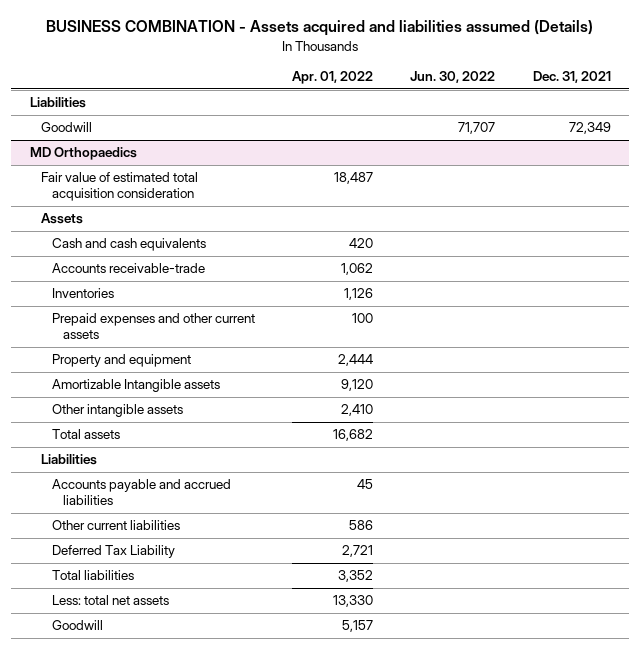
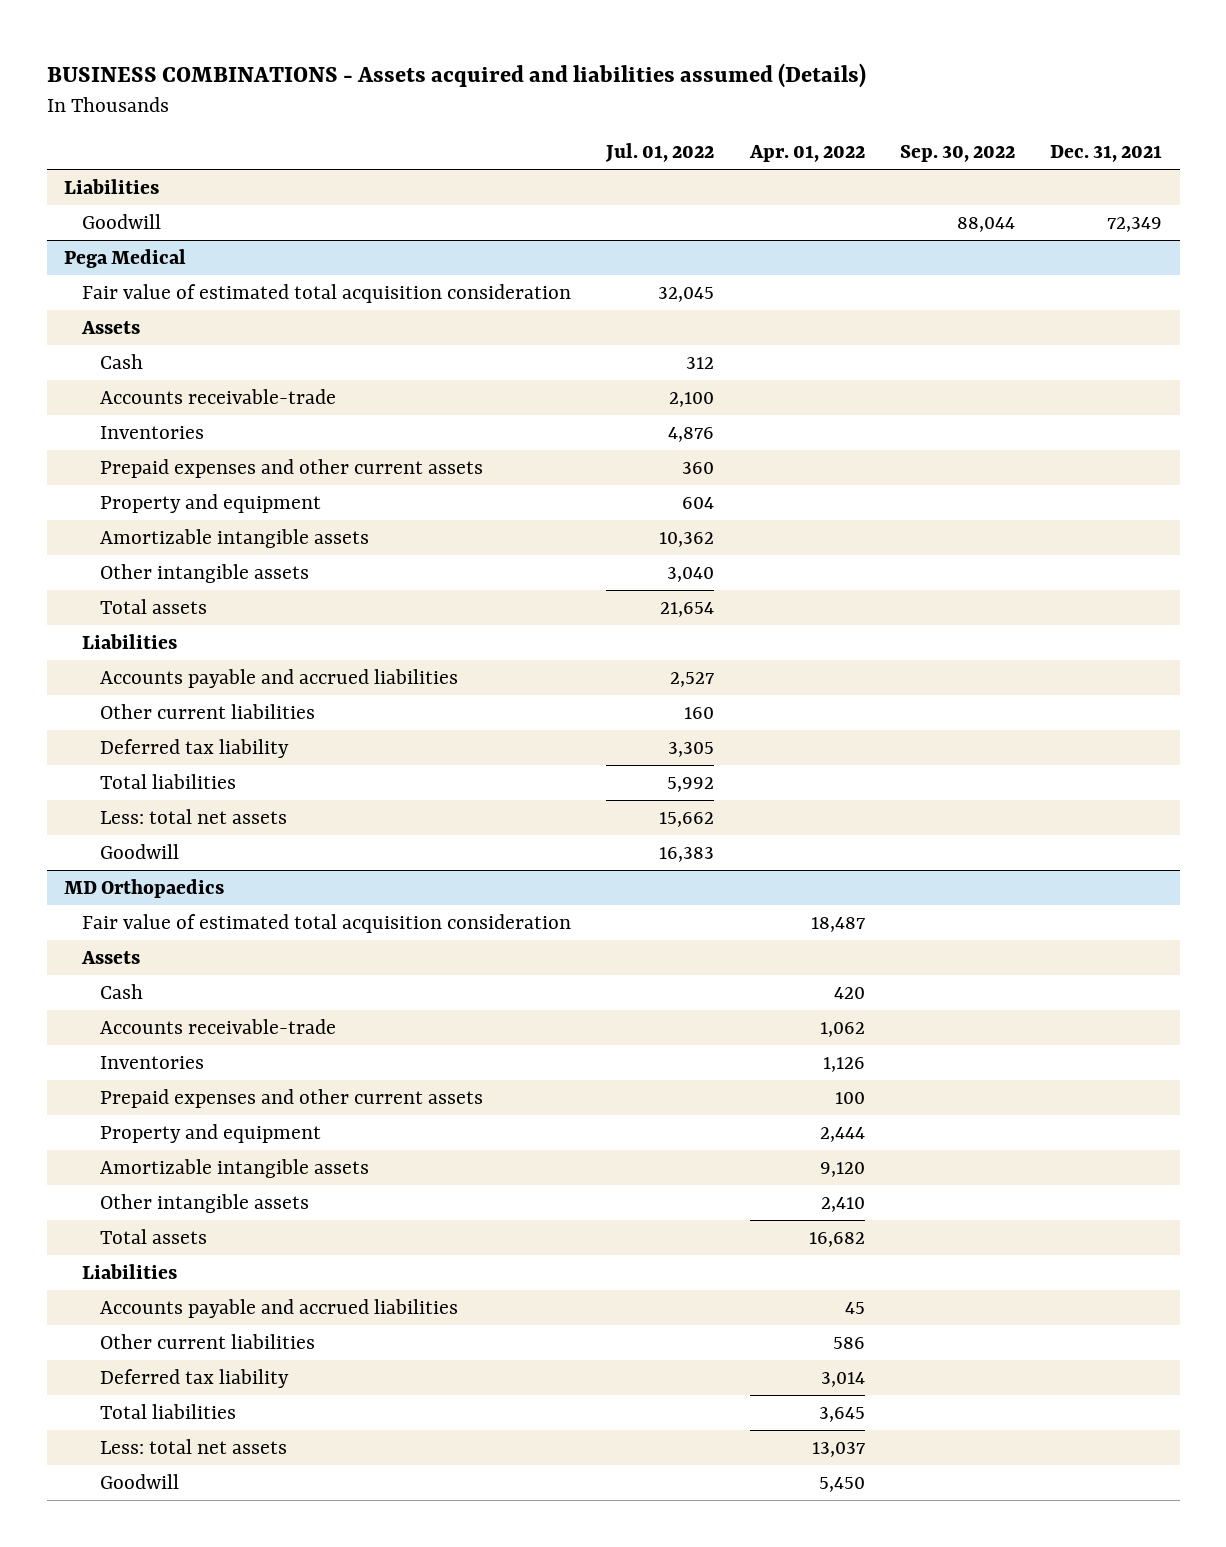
- BUSINESS COMBINATION - Assets acquired and liabilities assumed (Details)
+ BUSINESS COMBINATIONS - Assets acquired and liabilities assumed (Details)
- | Apr. 01, 2022 | Jun. 30, 2022 | Dec. 31, 2021
+ | Jul. 01, 2022 | Apr. 01, 2022 | Sep. 30, 2022 | Dec. 31, 2021
+ Pega Medical
+ Fair value of estimated total acquisition consideration | 32,045 | | |
+ Assets
+ Cash | 312 | | |
+ Accounts receivable-trade | 2,100 | | |
+ Inventories | 4,876 | | |
+ Prepaid expenses and other current assets | 360 | | |
+ Property and equipment | 604 | | |
+ Amortizable intangible assets | 10,362 | | |
+ Other intangible assets | 3,040 | | |
+ Total assets | 21,654 | | |
+ Liabilities
+ Accounts payable and accrued liabilities | 2,527 | | |
+ Other current liabilities | 160 | | |
+ Deferred tax liability | 3,305 | | |
+ Total liabilities | 5,992 | | |
+ Less: total net assets | 15,662 | | |
+ Goodwill | 16,383 | | |
@ MD Orthopaedics
- Cash and cash equivalents | 420 | |
+ Cash | | 420 | |
- Amortizable Intangible assets | 9,120 | |
+ Amortizable intangible assets | | 9,120 | |
- Deferred Tax Liability | 2,721 | |
- Total liabilities | 3,352 | |
- Less: total net assets | 13,330 | |
- Goodwill | 5,157 | |
+ Deferred tax liability | | 3,014 | |
+ Total liabilities | | 3,645 | |
+ Less: total net assets | | 13,037 | |
+ Goodwill | | 5,450 | |

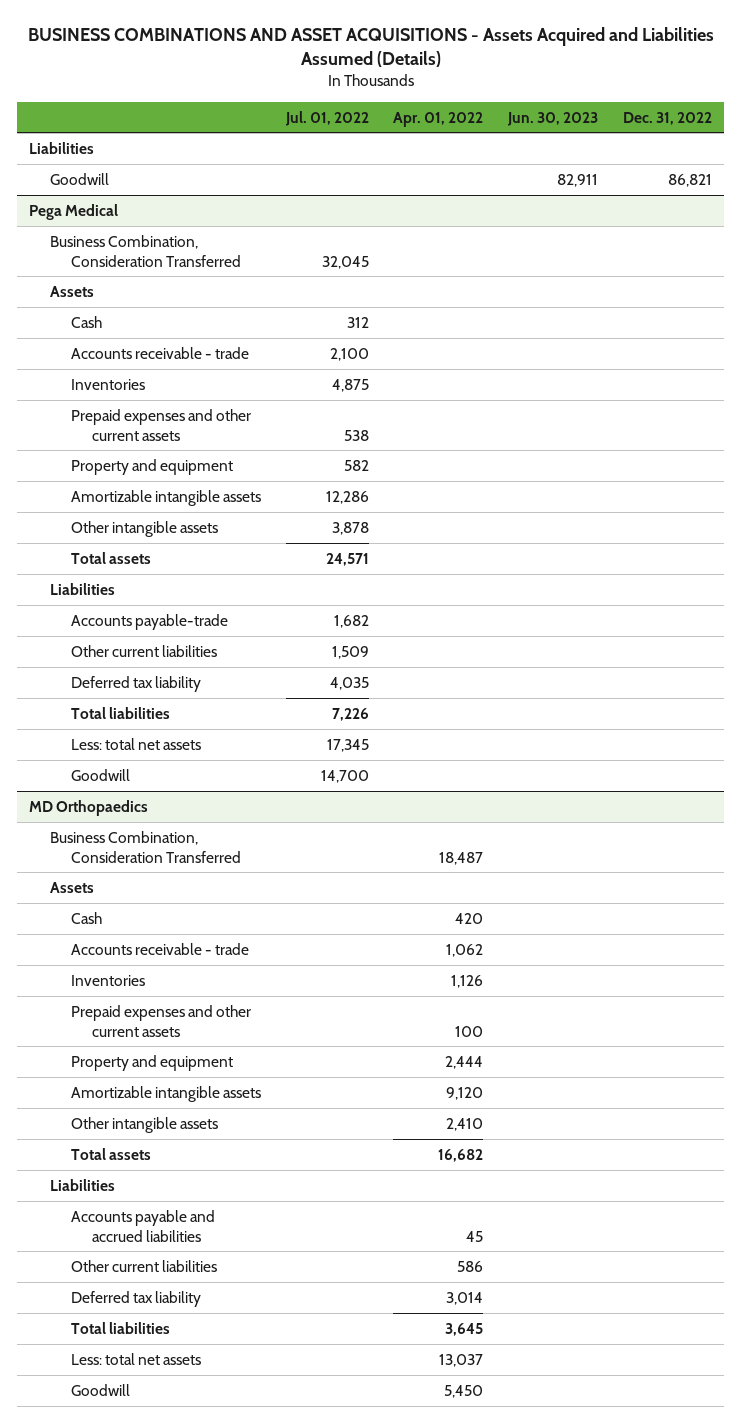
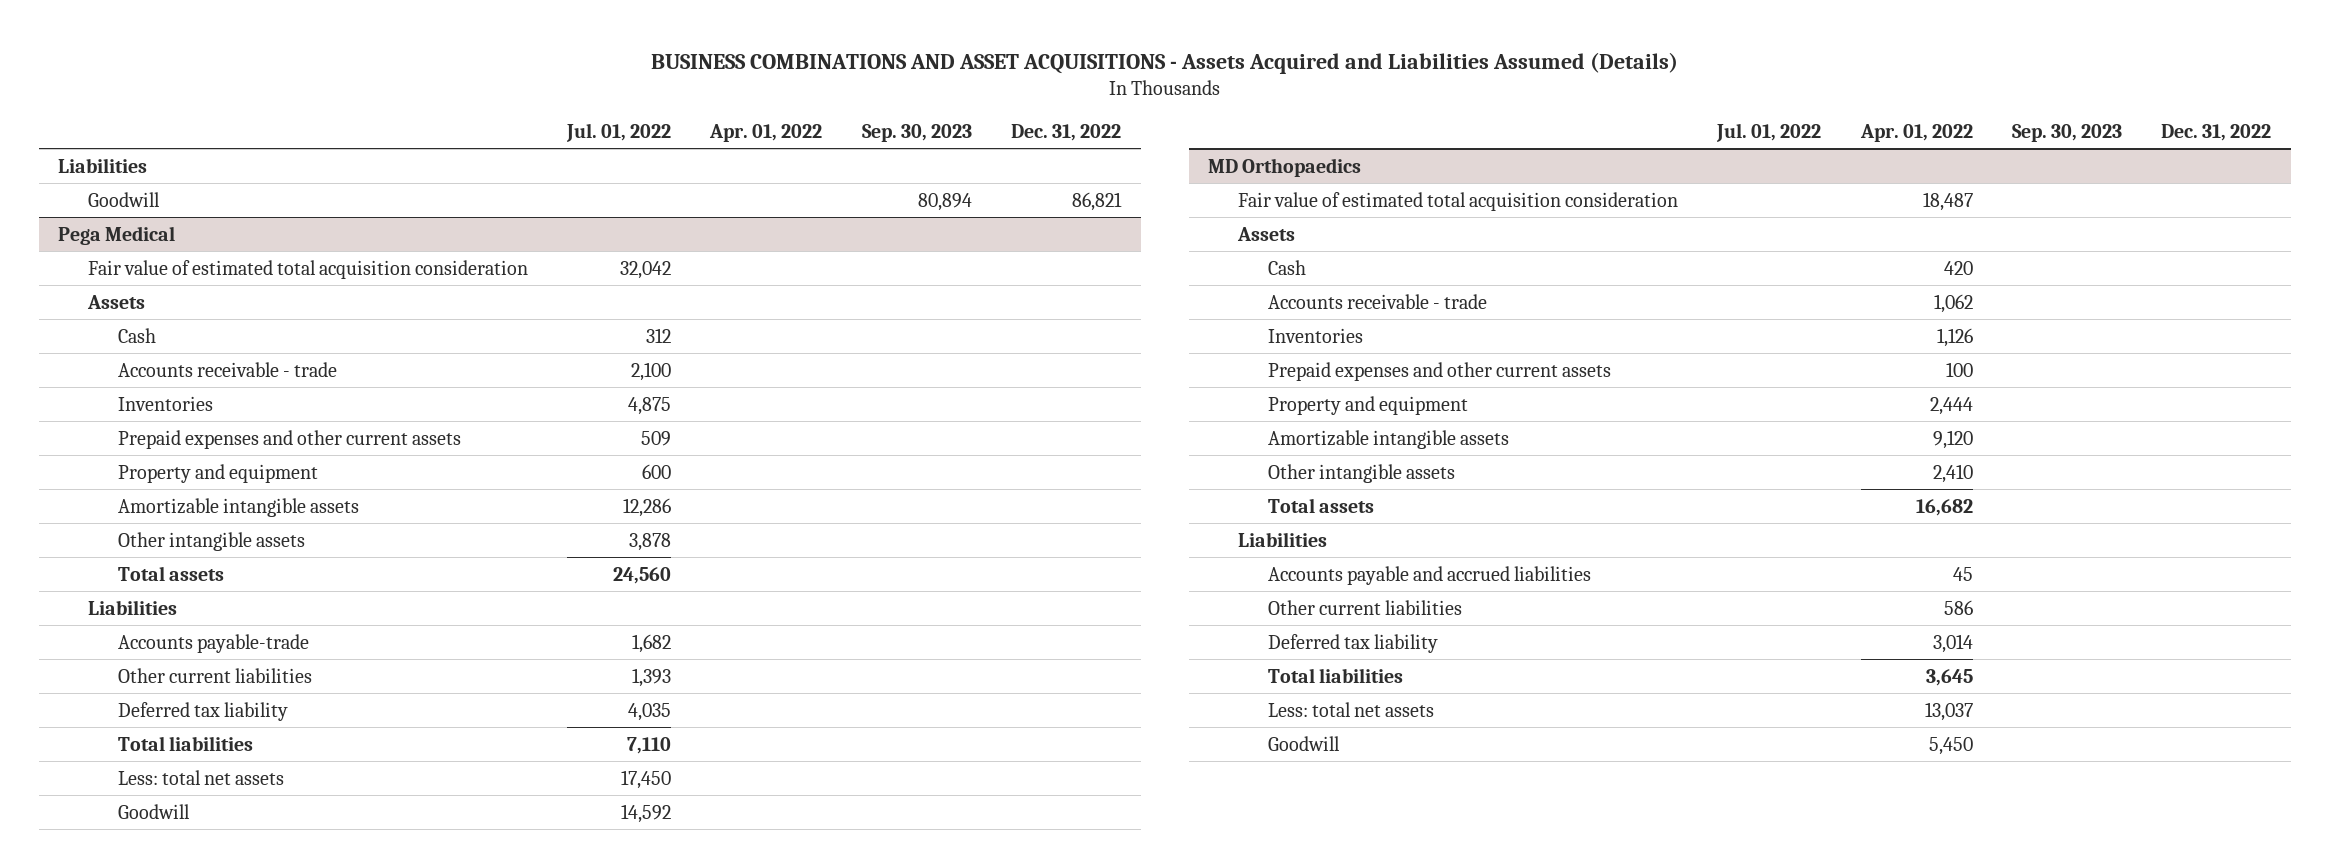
- | Jul. 01, 2022 | Apr. 01, 2022 | Jun. 30, 2023 | Dec. 31, 2022
+ | Jul. 01, 2022 | Apr. 01, 2022 | Sep. 30, 2023 | Dec. 31, 2022
@ Pega Medical
- Business Combination, Consideration Transferred | 32,045 | | |
+ Fair value of estimated total acquisition consideration | 32,042 | | |
- Prepaid expenses and other current assets | 538 | | |
- Property and equipment | 582 | | |
+ Prepaid expenses and other current assets | 509 | | |
+ Property and equipment | 600 | | |
- Total assets | 24,571 | | |
+ Total assets | 24,560 | | |
- Other current liabilities | 1,509 | | |
+ Other current liabilities | 1,393 | | |
- Total liabilities | 7,226 | | |
- Less: total net assets | 17,345 | | |
- Goodwill | 14,700 | | |
+ Total liabilities | 7,110 | | |
+ Less: total net assets | 17,450 | | |
+ Goodwill | 14,592 | | |
@ MD Orthopaedics
- Business Combination, Consideration Transferred | | 18,487 | |
+ Fair value of estimated total acquisition consideration | | 18,487 | |

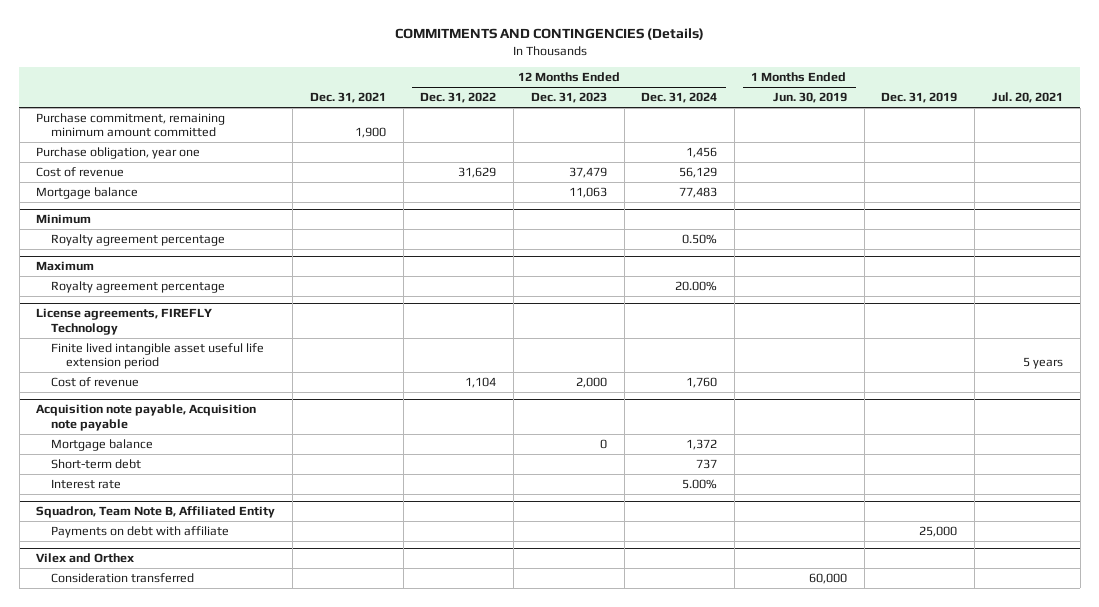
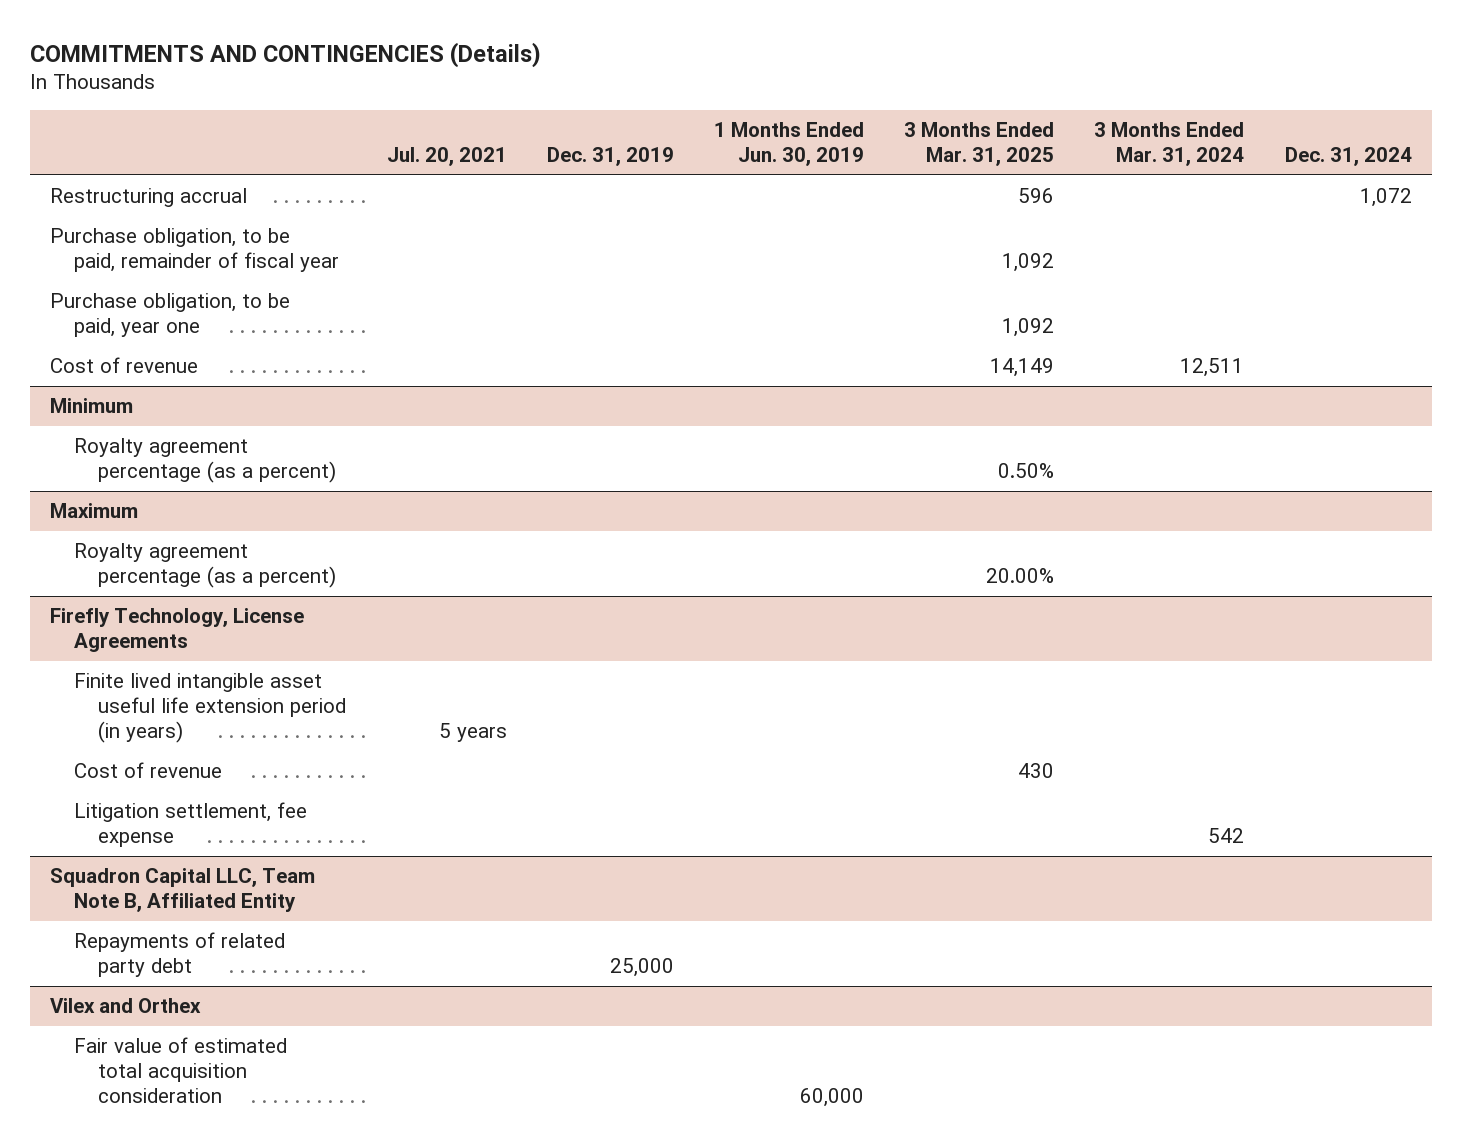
- | Dec. 31, 2021 | 12 Months Ended Dec. 31, 2022 | 12 Months Ended Dec. 31, 2023 | 12 Months Ended Dec. 31, 2024 | 1 Months Ended Jun. 30, 2019 | Dec. 31, 2019 | Jul. 20, 2021
+ | Jul. 20, 2021 | Dec. 31, 2019 | 1 Months Ended Jun. 30, 2019 | 3 Months Ended Mar. 31, 2025 | 3 Months Ended Mar. 31, 2024 | Dec. 31, 2024
- Purchase commitment, remaining minimum amount committed | 1,900 | | | | | |
- Purchase obligation, year one | | | | 1,456 | | |
+ Restructuring accrual | | | | 596 | | 1,072
+ Purchase obligation, to be paid, remainder of fiscal year | | | | 1,092 | |
+ Purchase obligation, to be paid, year one | | | | 1,092 | |
- Mortgage balance | | | 11,063 | 77,483 | | |
@ Minimum
- Royalty agreement percentage | | | | 0.50% | | |
+ Royalty agreement percentage (as a percent) | | | | 0.50% | |
@ Maximum
- Royalty agreement percentage | | | | 20.00% | | |
- License agreements, FIREFLY Technology
- Finite lived intangible asset useful life extension period | | | | | | | 5 years
@ Maximum
+ Royalty agreement percentage (as a percent) | | | | 20.00% | |
+ Firefly Technology, License Agreements
+ Finite lived intangible asset useful life extension period (in years) | 5 years | | | | |
- Acquisition note payable, Acquisition note payable
- Mortgage balance | | | 0 | 1,372 | | |
- Short-term debt | | | | 737 | | |
- Interest rate | | | | 5.00% | | |
- Squadron, Team Note B, Affiliated Entity
- Payments on debt with affiliate | | | | | | 25,000 |
+ Litigation settlement, fee expense | | | | | 542 |
+ Squadron Capital LLC, Team Note B, Affiliated Entity
+ Repayments of related party debt | | 25,000 | | | |
@ Vilex and Orthex
- Consideration transferred | | | | | 60,000 | |
+ Fair value of estimated total acquisition consideration | | | 60,000 | | |

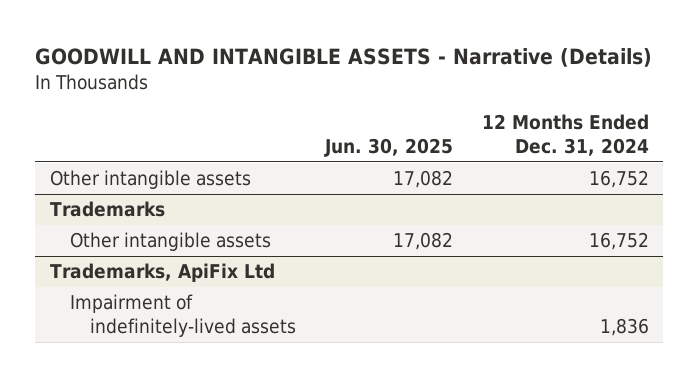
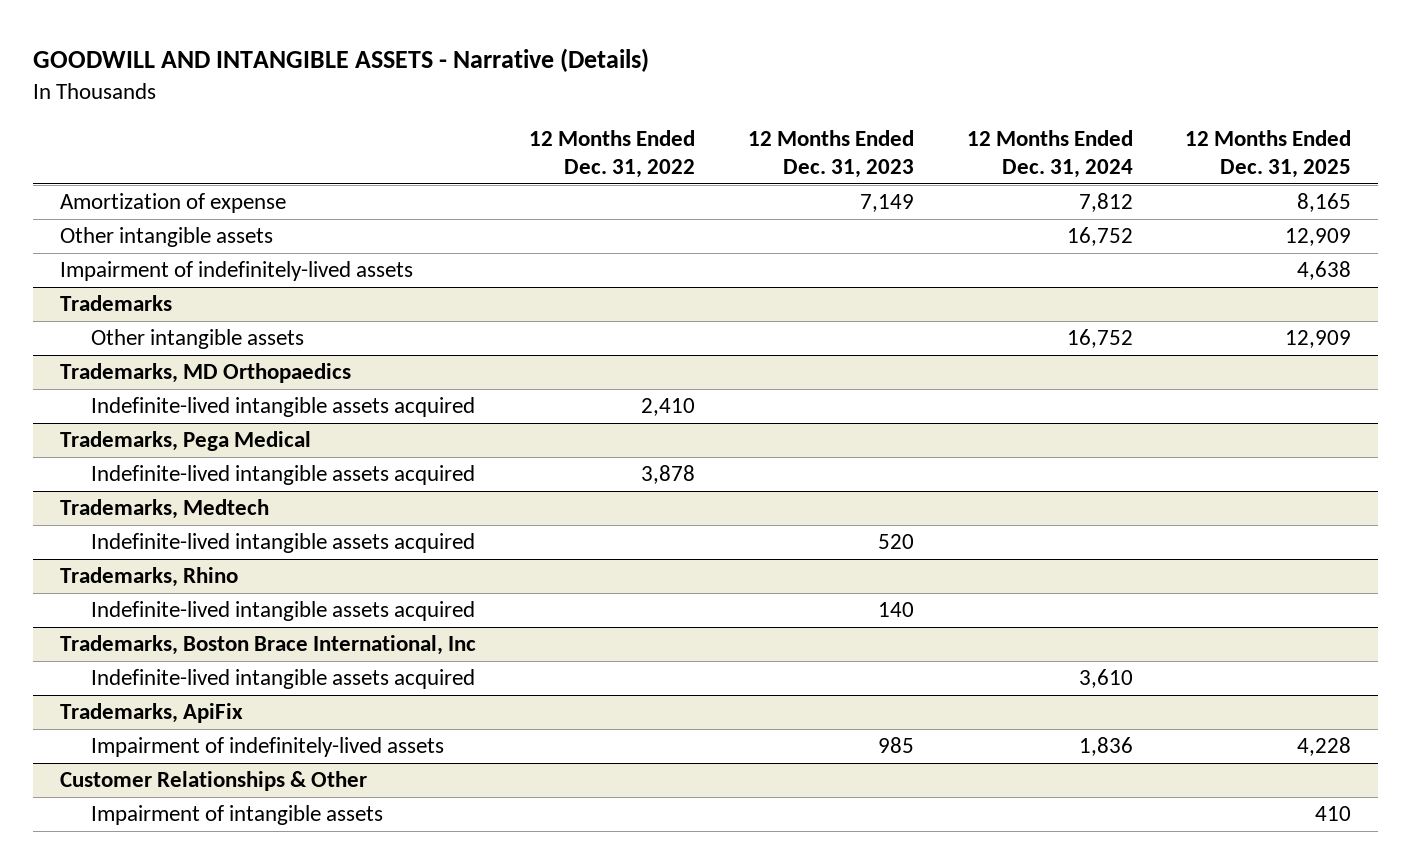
- | Jun. 30, 2025 | 12 Months Ended Dec. 31, 2024
+ | 12 Months Ended Dec. 31, 2022 | 12 Months Ended Dec. 31, 2023 | 12 Months Ended Dec. 31, 2024 | 12 Months Ended Dec. 31, 2025
+ Amortization of expense | | 7,149 | 7,812 | 8,165
+ Impairment of indefinitely-lived assets | | | | 4,638
- Trademarks, ApiFix Ltd
+ Trademarks, MD Orthopaedics
+ Indefinite-lived intangible assets acquired | 2,410 | | |
+ Trademarks, Pega Medical
+ Indefinite-lived intangible assets acquired | 3,878 | | |
+ Trademarks, Medtech
+ Indefinite-lived intangible assets acquired | | 520 | |
+ Trademarks, Rhino
+ Indefinite-lived intangible assets acquired | | 140 | |
+ Trademarks, Boston Brace International, Inc
+ Indefinite-lived intangible assets acquired | | | 3,610 |
+ Trademarks, ApiFix
+ Customer Relationships & Other
+ Impairment of intangible assets | | | | 410

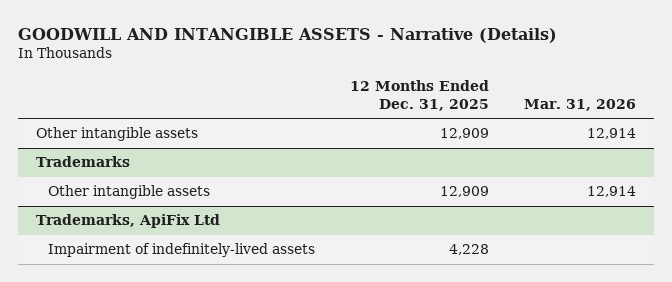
- | 12 Months Ended Dec. 31, 2022 | 12 Months Ended Dec. 31, 2023 | 12 Months Ended Dec. 31, 2024 | 12 Months Ended Dec. 31, 2025
+ | 12 Months Ended Dec. 31, 2025 | Mar. 31, 2026
- Amortization of expense | | 7,149 | 7,812 | 8,165
- Impairment of indefinitely-lived assets | | | | 4,638
- Trademarks, MD Orthopaedics
- Indefinite-lived intangible assets acquired | 2,410 | | |
- Trademarks, Pega Medical
- Indefinite-lived intangible assets acquired | 3,878 | | |
- Trademarks, Medtech
- Indefinite-lived intangible assets acquired | | 520 | |
- Trademarks, Rhino
- Indefinite-lived intangible assets acquired | | 140 | |
- Trademarks, Boston Brace International, Inc
- Indefinite-lived intangible assets acquired | | | 3,610 |
- Trademarks, ApiFix
+ Trademarks, ApiFix Ltd
- Customer Relationships & Other
- Impairment of intangible assets | | | | 410

